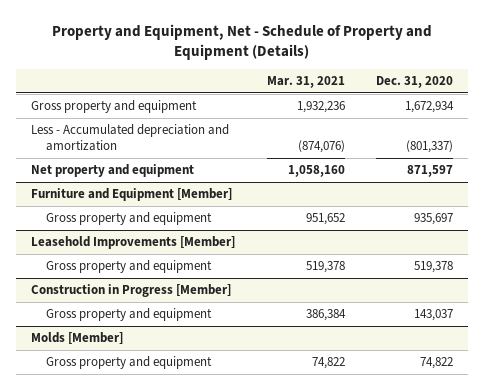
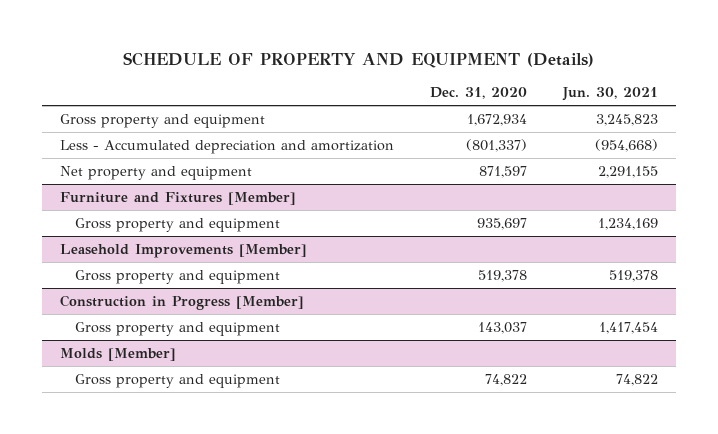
- Property and Equipment, Net - Schedule of Property and Equipment (Details)
+ SCHEDULE OF PROPERTY AND EQUIPMENT (Details)
- | Mar. 31, 2021 | Dec. 31, 2020
+ | Dec. 31, 2020 | Jun. 30, 2021
- Furniture and Equipment [Member]
+ Furniture and Fixtures [Member]

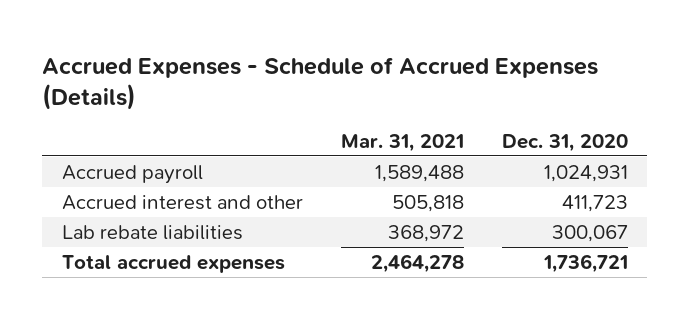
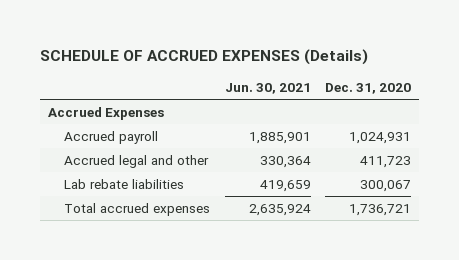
- Accrued Expenses - Schedule of Accrued Expenses (Details)
+ SCHEDULE OF ACCRUED EXPENSES (Details)
- | Mar. 31, 2021 | Dec. 31, 2020
+ | Jun. 30, 2021 | Dec. 31, 2020
+ Accrued Expenses
- Accrued interest and other | 505,818 | 411,723
+ Accrued legal and other | 330,364 | 411,723

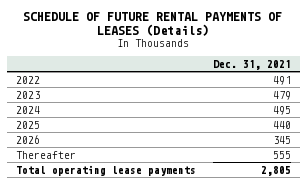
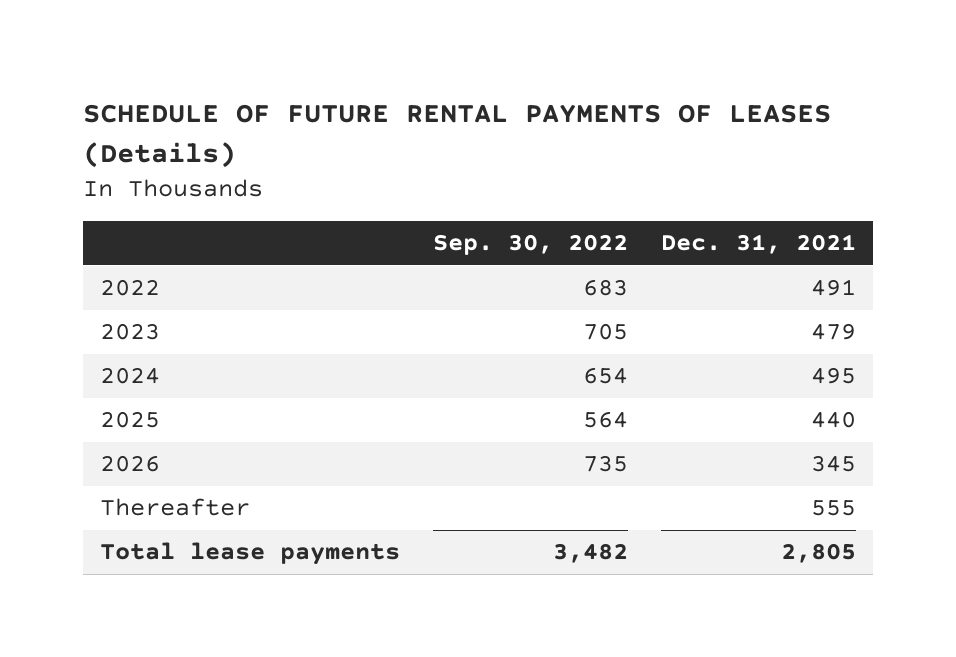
- | Dec. 31, 2021
+ | Sep. 30, 2022 | Dec. 31, 2021
- Total operating lease payments | 2,805
+ Total lease payments | 3,482 | 2,805

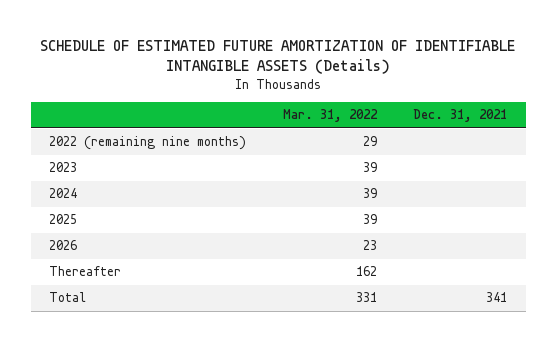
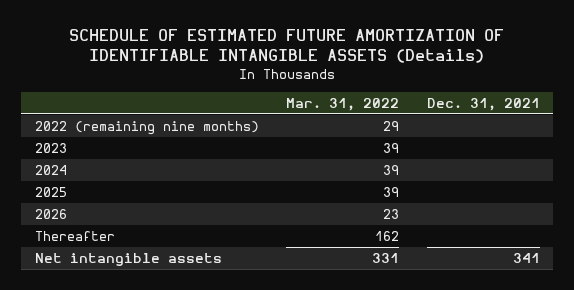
- Total | 331 | 341
+ Net intangible assets | 331 | 341

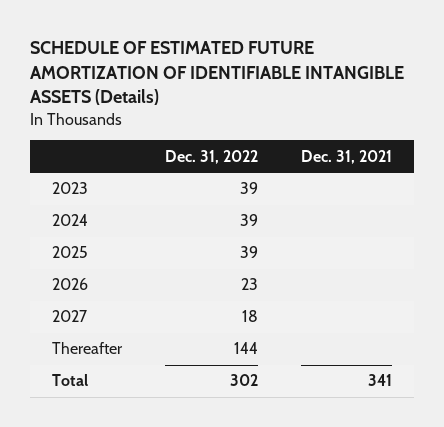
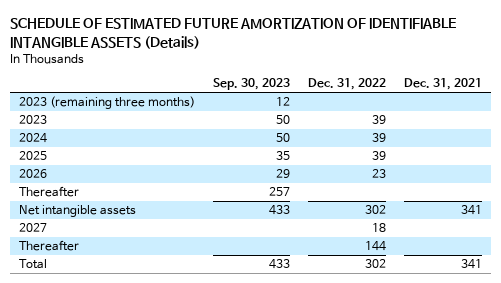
- | Dec. 31, 2022 | Dec. 31, 2021
+ | Sep. 30, 2023 | Dec. 31, 2022 | Dec. 31, 2021
+ 2023 (remaining three months) | 12 | |
+ Thereafter | 257 | |
+ Net intangible assets | 433 | 302 | 341

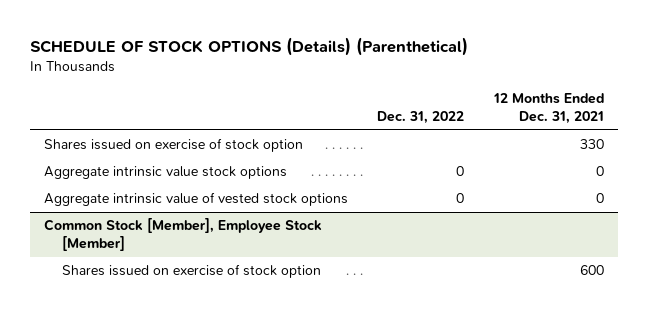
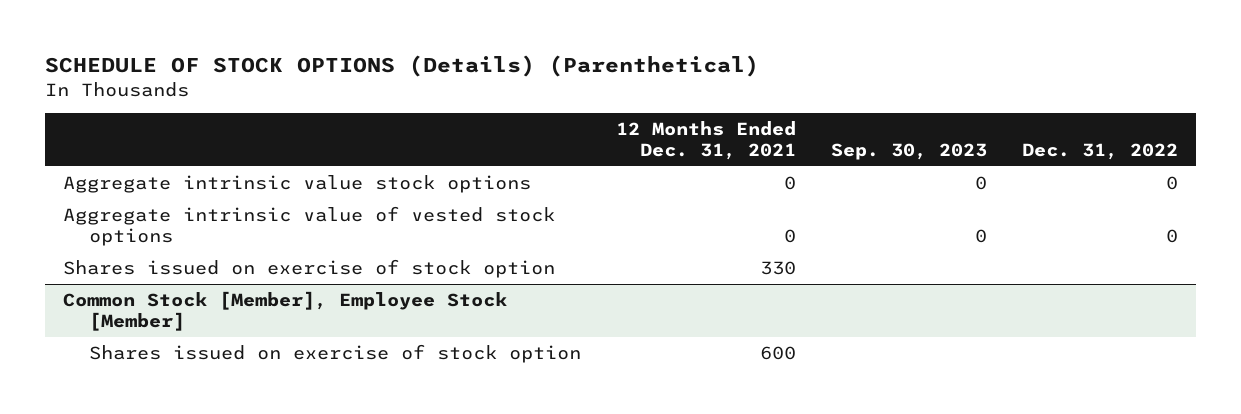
- | Dec. 31, 2022 | 12 Months Ended Dec. 31, 2021
+ | 12 Months Ended Dec. 31, 2021 | Sep. 30, 2023 | Dec. 31, 2022
moved down: Shares issued on exercise of stock option | 330 | |

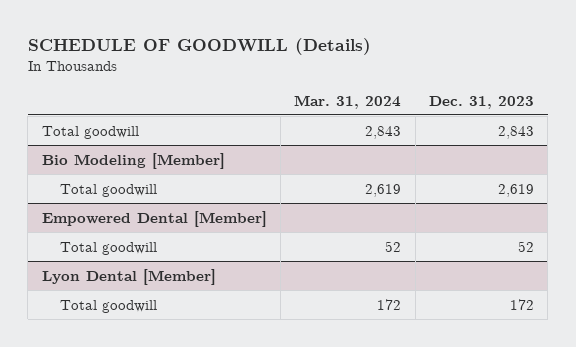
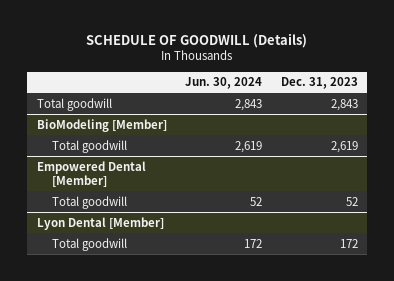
- | Mar. 31, 2024 | Dec. 31, 2023
+ | Jun. 30, 2024 | Dec. 31, 2023
- Bio Modeling [Member]
+ BioModeling [Member]

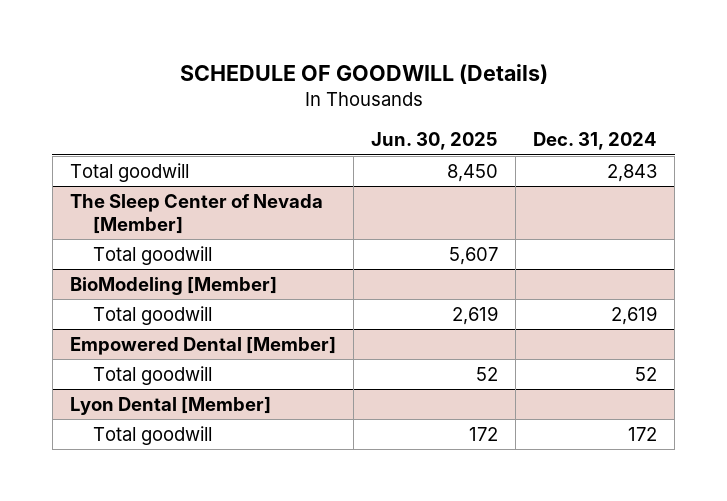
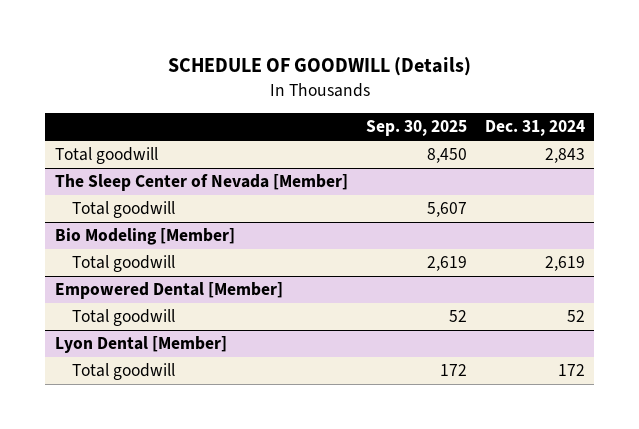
- | Jun. 30, 2025 | Dec. 31, 2024
+ | Sep. 30, 2025 | Dec. 31, 2024
- BioModeling [Member]
+ Bio Modeling [Member]

